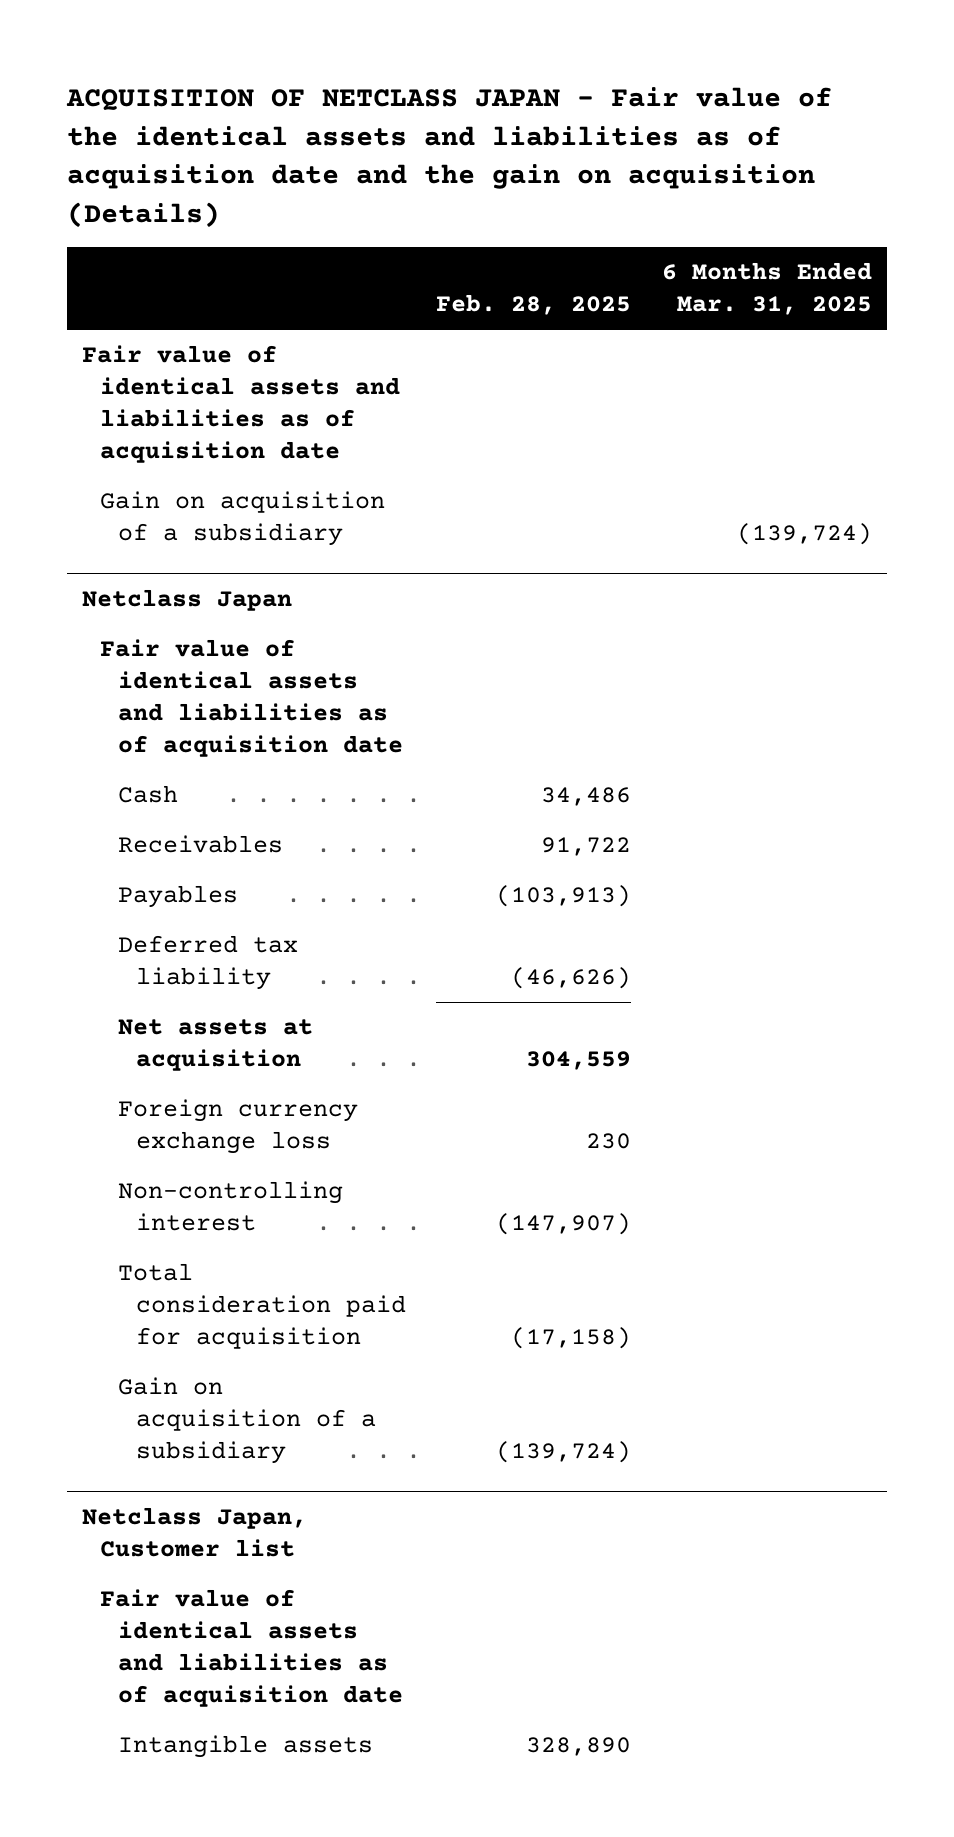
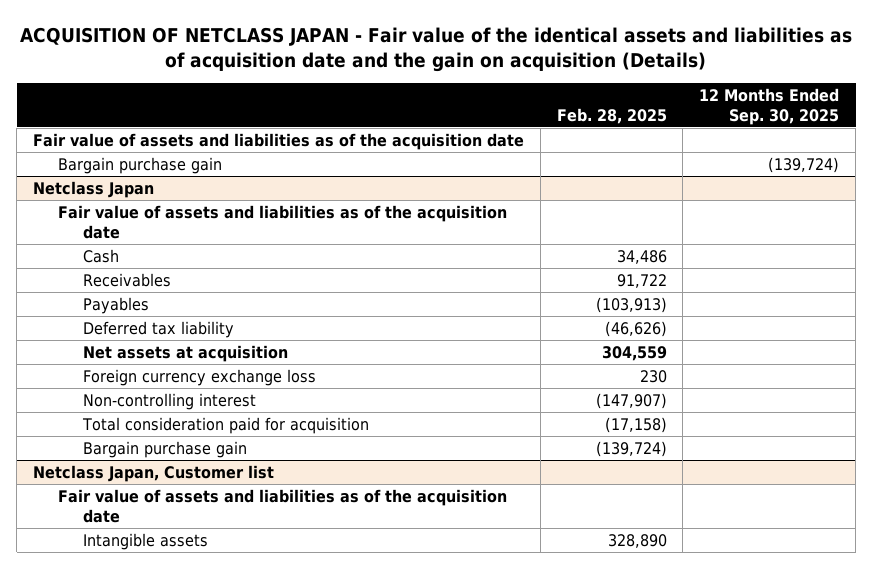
- | Feb. 28, 2025 | 6 Months Ended Mar. 31, 2025
+ | Feb. 28, 2025 | 12 Months Ended Sep. 30, 2025
- Fair value of identical assets and liabilities as of acquisition date
- Gain on acquisition of a subsidiary | | (139,724)
+ Fair value of assets and liabilities as of the acquisition date
+ Bargain purchase gain | | (139,724)
@ Netclass Japan
- Fair value of identical assets and liabilities as of acquisition date
+ Fair value of assets and liabilities as of the acquisition date
- Gain on acquisition of a subsidiary | (139,724) |
+ Bargain purchase gain | (139,724) |
@ Netclass Japan, Customer list
- Fair value of identical assets and liabilities as of acquisition date
+ Fair value of assets and liabilities as of the acquisition date

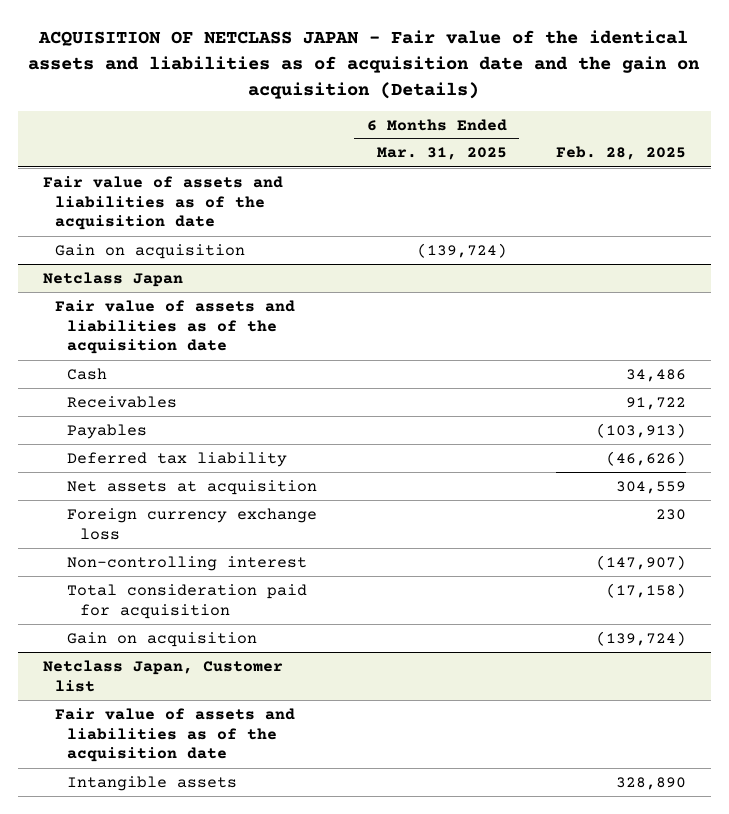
- | Feb. 28, 2025 | 12 Months Ended Sep. 30, 2025
+ | 6 Months Ended Mar. 31, 2025 | Feb. 28, 2025
- Bargain purchase gain | | (139,724)
+ Gain on acquisition | (139,724) |
@ Netclass Japan
- Bargain purchase gain | (139,724) |
+ Gain on acquisition | | (139,724)

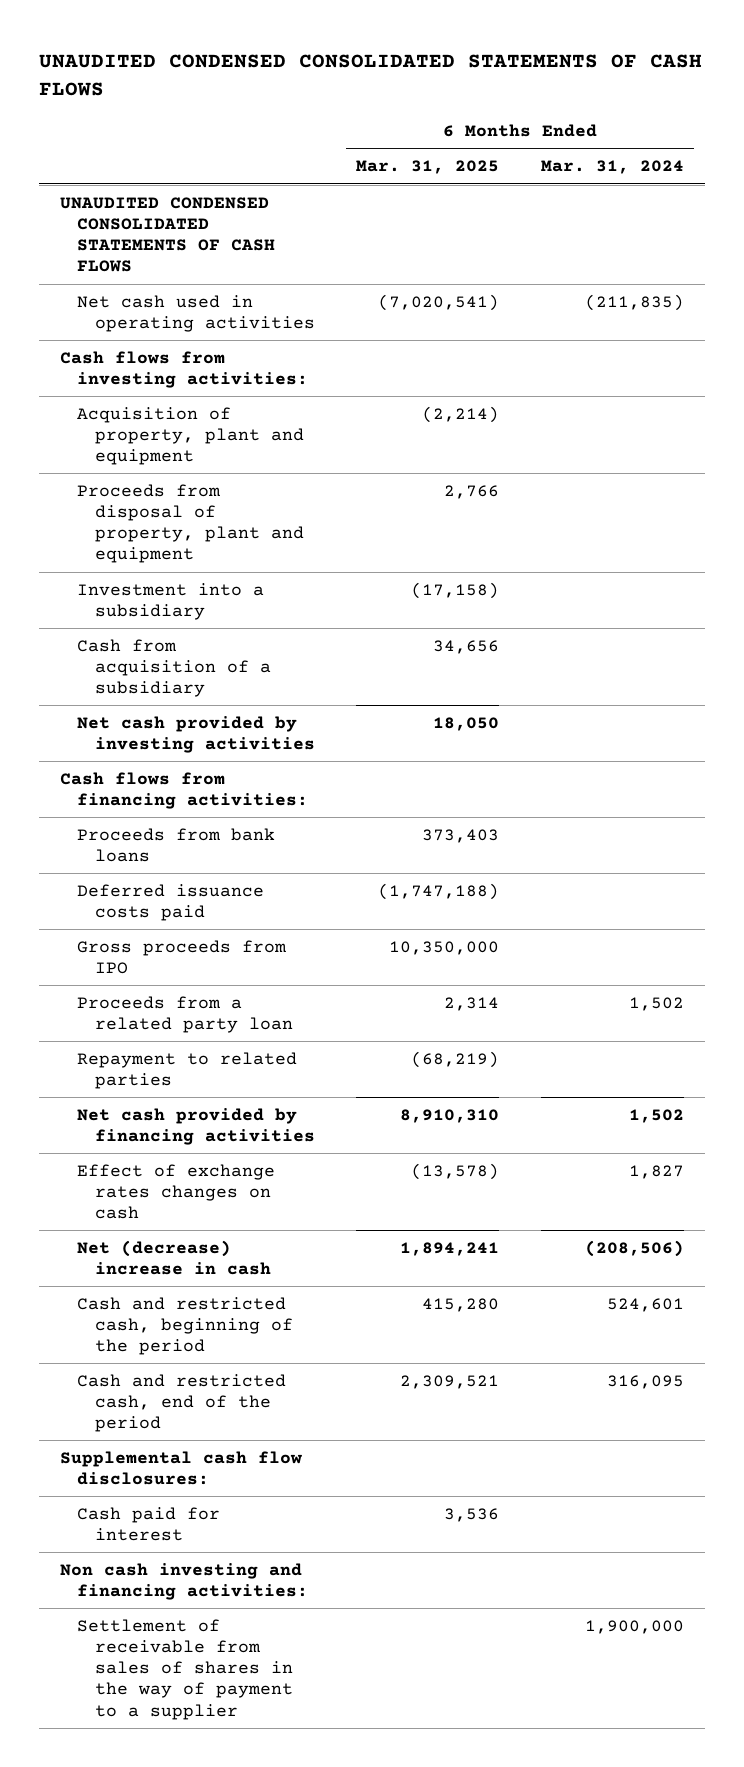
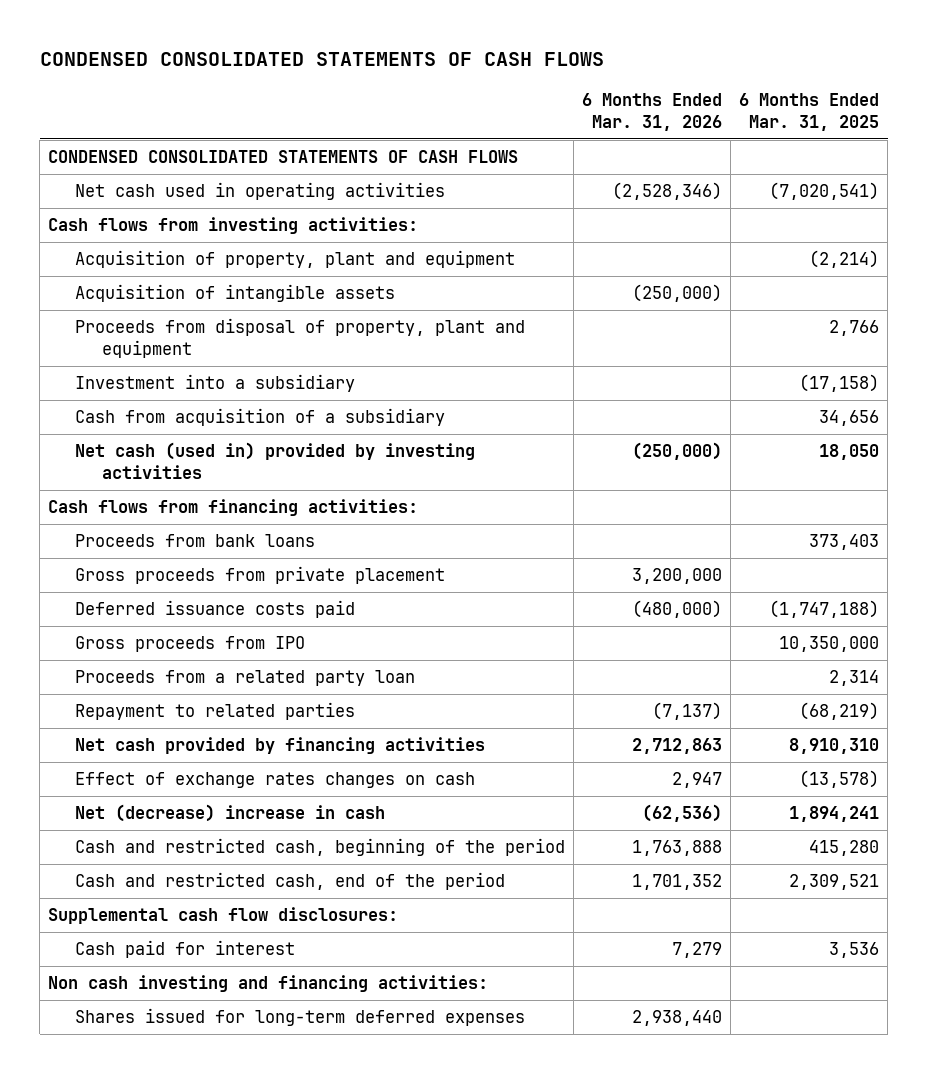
- UNAUDITED CONDENSED CONSOLIDATED STATEMENTS OF CASH FLOWS
+ CONDENSED CONSOLIDATED STATEMENTS OF CASH FLOWS
- | 6 Months Ended Mar. 31, 2025 | 6 Months Ended Mar. 31, 2024
+ | 6 Months Ended Mar. 31, 2026 | 6 Months Ended Mar. 31, 2025
- UNAUDITED CONDENSED CONSOLIDATED STATEMENTS OF CASH FLOWS
+ CONDENSED CONSOLIDATED STATEMENTS OF CASH FLOWS
+ Acquisition of intangible assets | (250,000) |
- Net cash provided by investing activities | 18,050 |
+ Net cash (used in) provided by investing activities | (250,000) | 18,050
+ Gross proceeds from private placement | 3,200,000 |
- Settlement of receivable from sales of shares in the way of payment to a supplier | | 1,900,000
+ Shares issued for long-term deferred expenses | 2,938,440 |

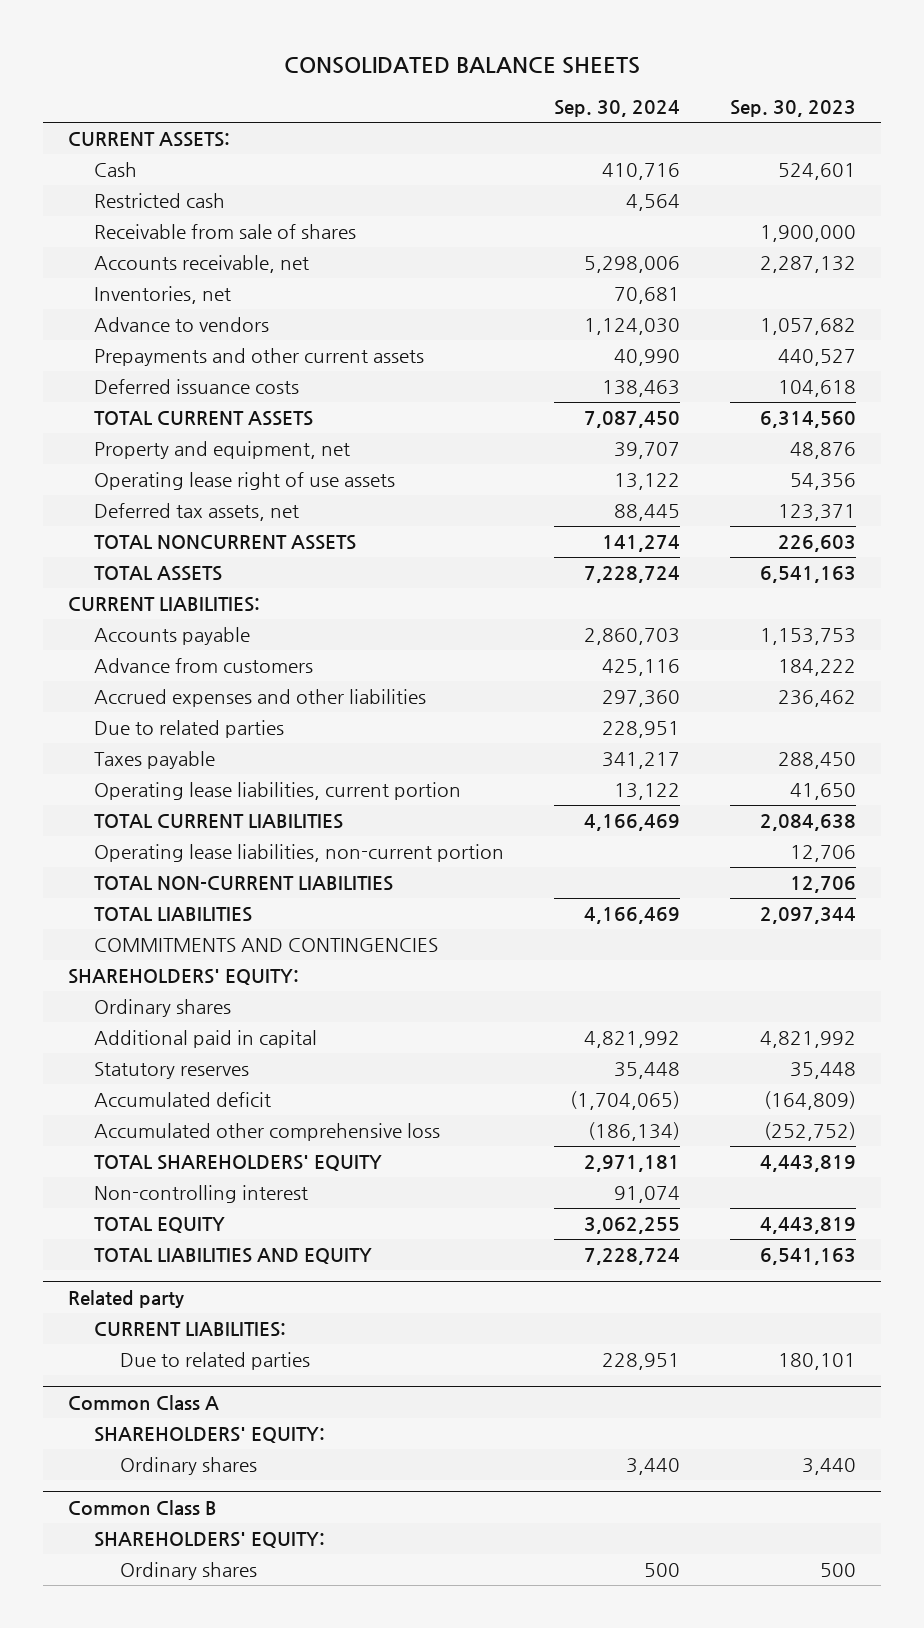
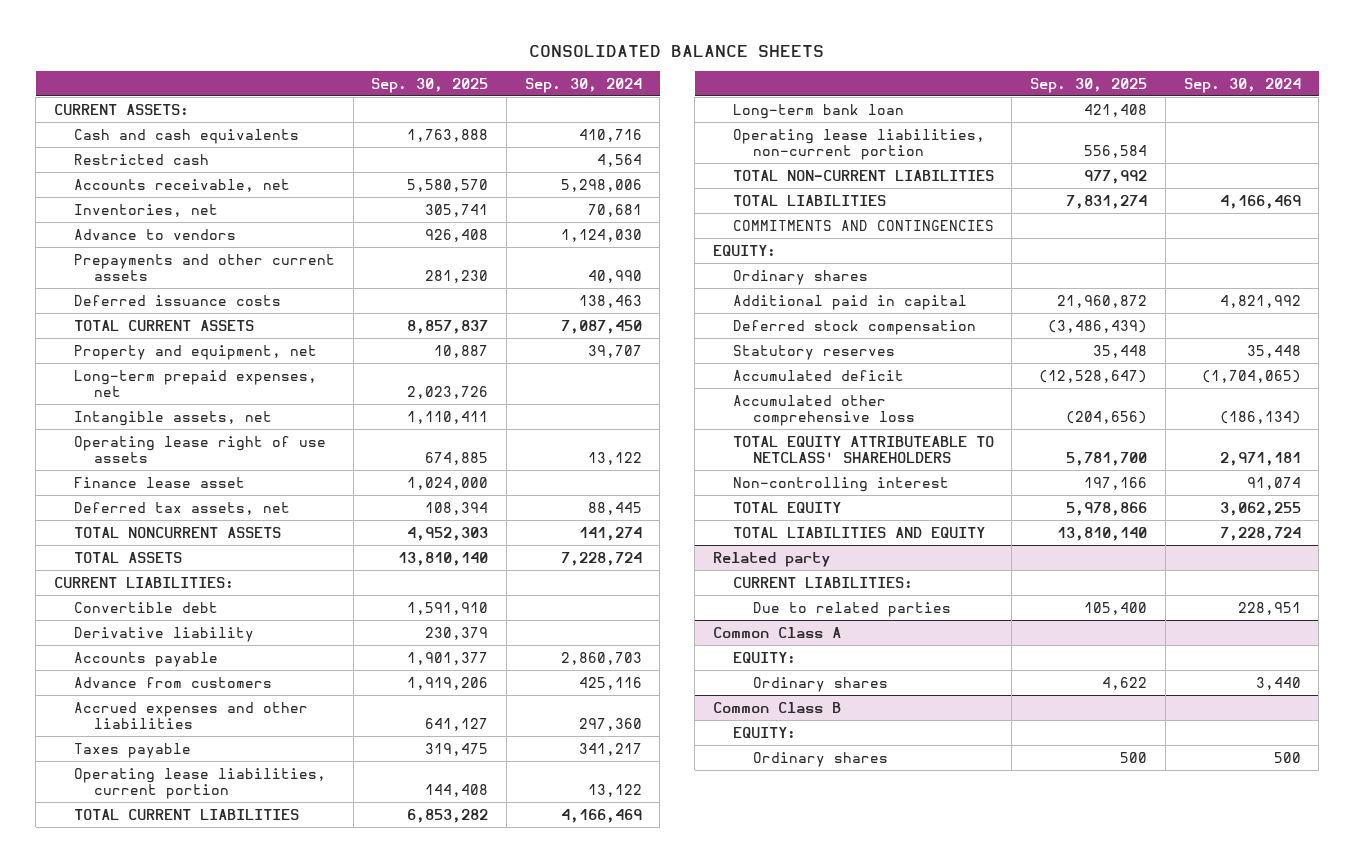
- | Sep. 30, 2024 | Sep. 30, 2023
+ | Sep. 30, 2025 | Sep. 30, 2024
- Cash | 410,716 | 524,601
+ Cash and cash equivalents | 1,763,888 | 410,716
- Receivable from sale of shares | | 1,900,000
+ Long-term prepaid expenses, net | 2,023,726 |
+ Intangible assets, net | 1,110,411 |
+ Finance lease asset | 1,024,000 |
+ Convertible debt | 1,591,910 |
+ Derivative liability | 230,379 |
- Due to related parties | 228,951 |
+ Long-term bank loan | 421,408 |
- SHAREHOLDERS' EQUITY:
+ EQUITY:
+ Deferred stock compensation | (3,486,439) |
- TOTAL SHAREHOLDERS' EQUITY | 2,971,181 | 4,443,819
+ TOTAL EQUITY ATTRIBUTEABLE TO NETCLASS' SHAREHOLDERS | 5,781,700 | 2,971,181
@ Common Class A
- SHAREHOLDERS' EQUITY:
+ EQUITY:
@ Common Class B
- SHAREHOLDERS' EQUITY:
+ EQUITY:

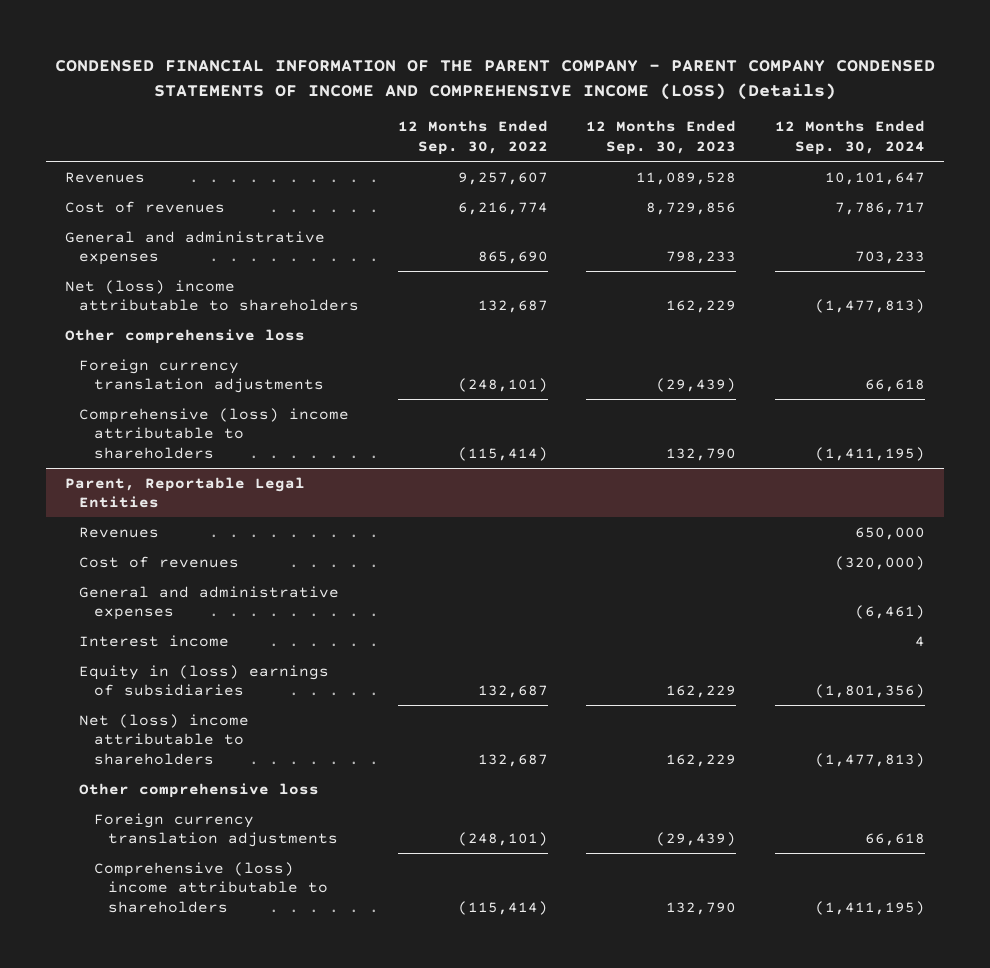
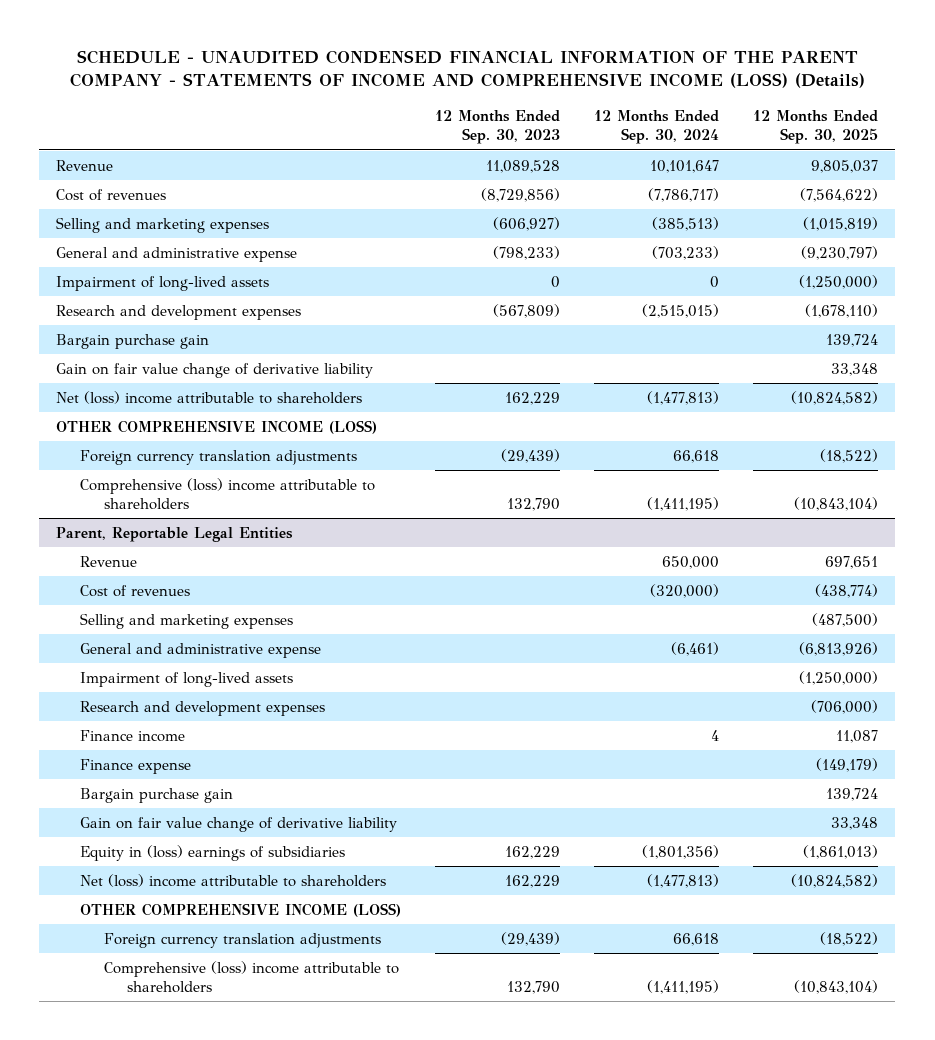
- CONDENSED FINANCIAL INFORMATION OF THE PARENT COMPANY - PARENT COMPANY CONDENSED STATEMENTS OF INCOME AND COMPREHENSIVE INCOME (LOSS) (Details)
+ SCHEDULE - UNAUDITED CONDENSED FINANCIAL INFORMATION OF THE PARENT COMPANY - STATEMENTS OF INCOME AND COMPREHENSIVE INCOME (LOSS) (Details)
- | 12 Months Ended Sep. 30, 2022 | 12 Months Ended Sep. 30, 2023 | 12 Months Ended Sep. 30, 2024
+ | 12 Months Ended Sep. 30, 2023 | 12 Months Ended Sep. 30, 2024 | 12 Months Ended Sep. 30, 2025
- Revenues | 9,257,607 | 11,089,528 | 10,101,647
- Cost of revenues | 6,216,774 | 8,729,856 | 7,786,717
- General and administrative expenses | 865,690 | 798,233 | 703,233
+ Revenue | 11,089,528 | 10,101,647 | 9,805,037
+ Cost of revenues | (8,729,856) | (7,786,717) | (7,564,622)
+ Selling and marketing expenses | (606,927) | (385,513) | (1,015,819)
+ General and administrative expense | (798,233) | (703,233) | (9,230,797)
+ Impairment of long-lived assets | 0 | 0 | (1,250,000)
+ Research and development expenses | (567,809) | (2,515,015) | (1,678,110)
+ Bargain purchase gain | | | 139,724
+ Gain on fair value change of derivative liability | | | 33,348
- Other comprehensive loss
+ OTHER COMPREHENSIVE INCOME (LOSS)
@ Parent, Reportable Legal Entities
- Revenues | | | 650,000
+ Revenue | | 650,000 | 697,651
- General and administrative expenses | | | (6,461)
- Interest income | | | 4
+ Selling and marketing expenses | | | (487,500)
+ General and administrative expense | | (6,461) | (6,813,926)
+ Impairment of long-lived assets | | | (1,250,000)
+ Research and development expenses | | | (706,000)
+ Finance income | | 4 | 11,087
+ Finance expense | | | (149,179)
+ Bargain purchase gain | | | 139,724
+ Gain on fair value change of derivative liability | | | 33,348
- Other comprehensive loss
+ OTHER COMPREHENSIVE INCOME (LOSS)

